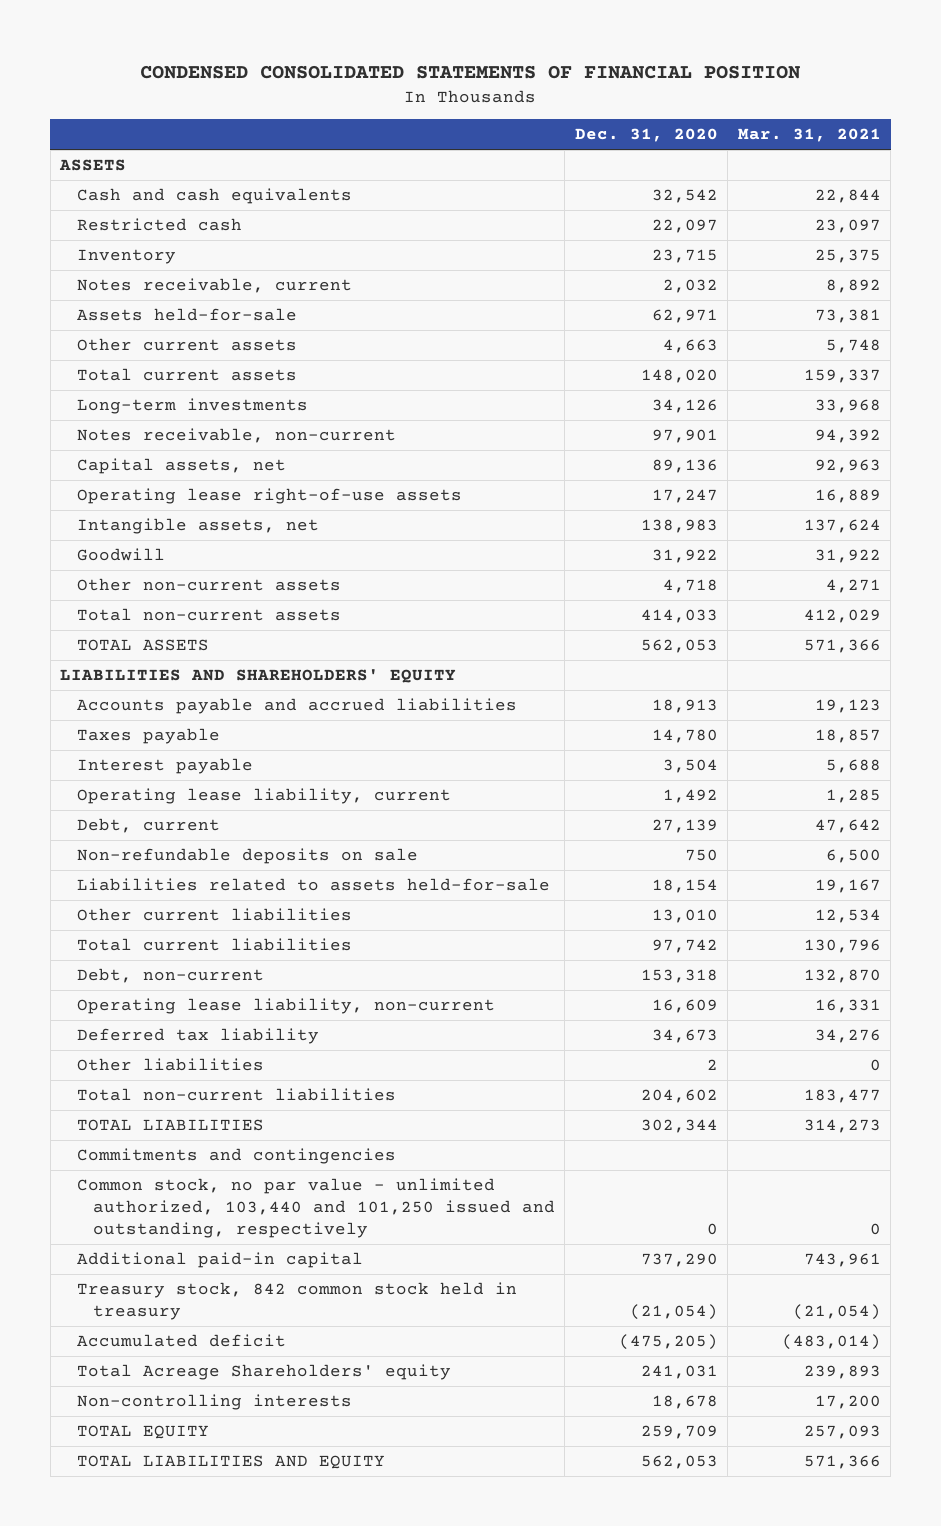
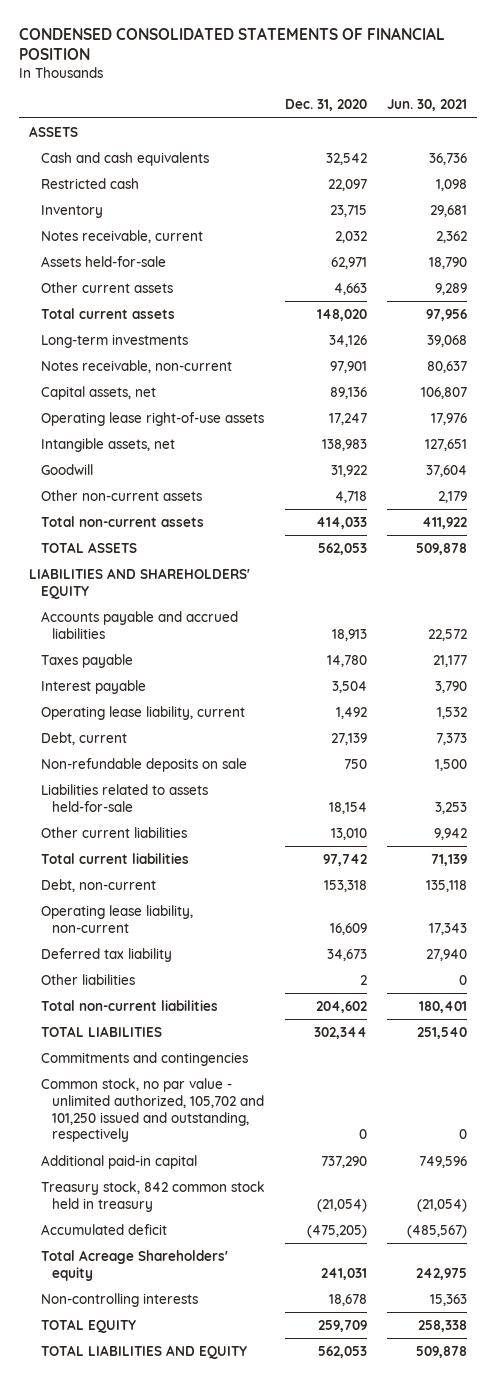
- | Dec. 31, 2020 | Mar. 31, 2021
+ | Dec. 31, 2020 | Jun. 30, 2021
- Common stock, no par value - unlimited authorized, 103,440 and 101,250 issued and outstanding, respectively | 0 | 0
+ Common stock, no par value - unlimited authorized, 105,702 and 101,250 issued and outstanding, respectively | 0 | 0

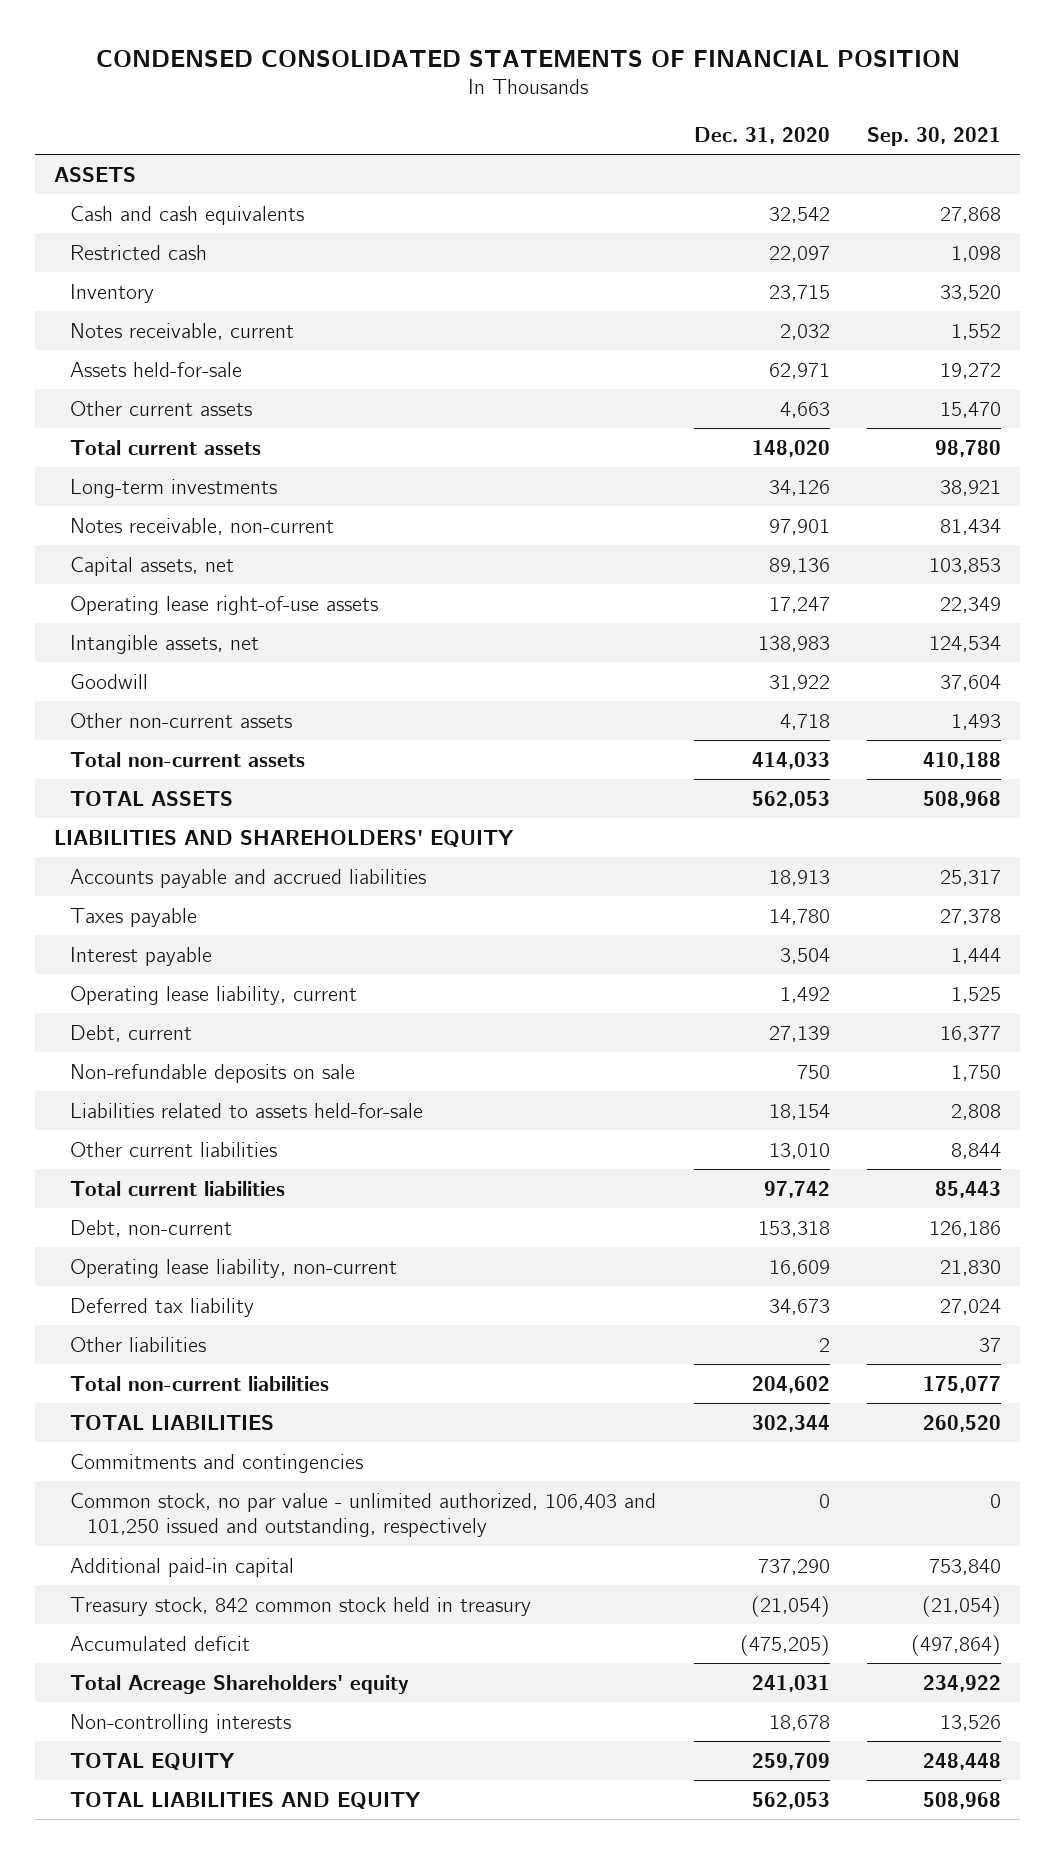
- | Dec. 31, 2020 | Jun. 30, 2021
+ | Dec. 31, 2020 | Sep. 30, 2021
- Common stock, no par value - unlimited authorized, 105,702 and 101,250 issued and outstanding, respectively | 0 | 0
+ Common stock, no par value - unlimited authorized, 106,403 and 101,250 issued and outstanding, respectively | 0 | 0

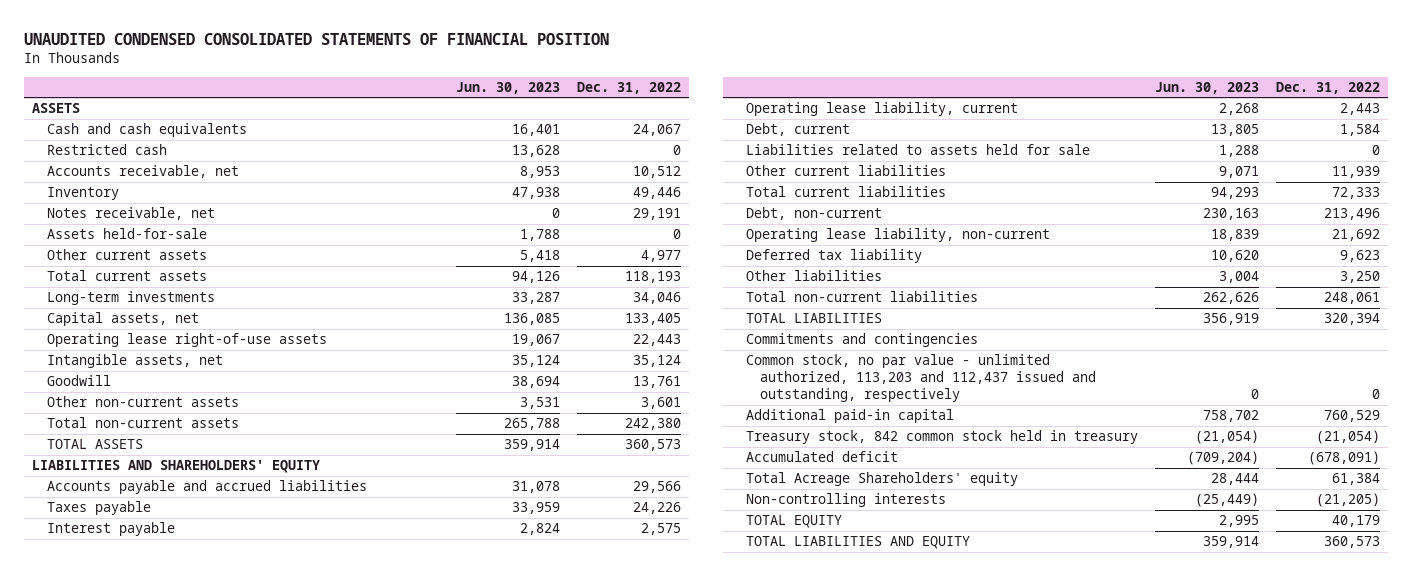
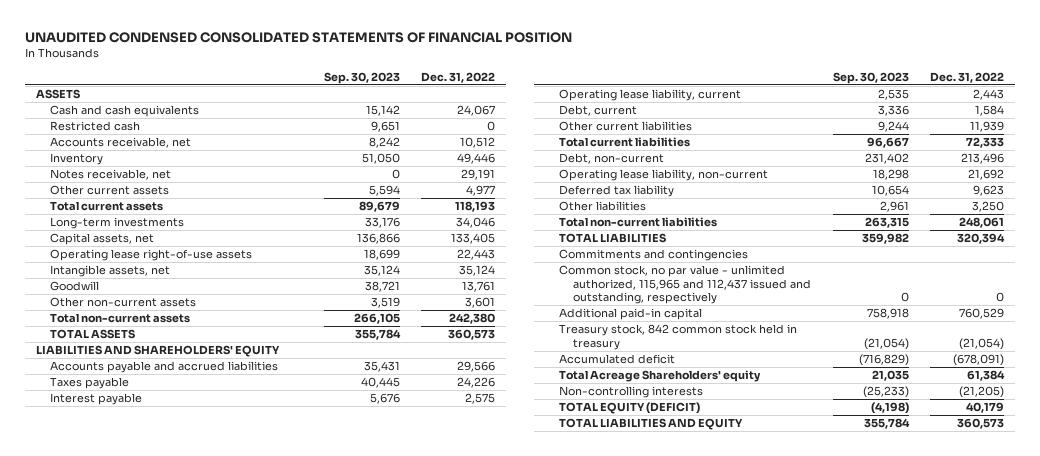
- | Jun. 30, 2023 | Dec. 31, 2022
+ | Sep. 30, 2023 | Dec. 31, 2022
- Assets held-for-sale | 1,788 | 0
- Liabilities related to assets held for sale | 1,288 | 0
- Common stock, no par value - unlimited authorized, 113,203 and 112,437 issued and outstanding, respectively | 0 | 0
+ Common stock, no par value - unlimited authorized, 115,965 and 112,437 issued and outstanding, respectively | 0 | 0
- TOTAL EQUITY | 2,995 | 40,179
+ TOTAL EQUITY (DEFICIT) | (4,198) | 40,179

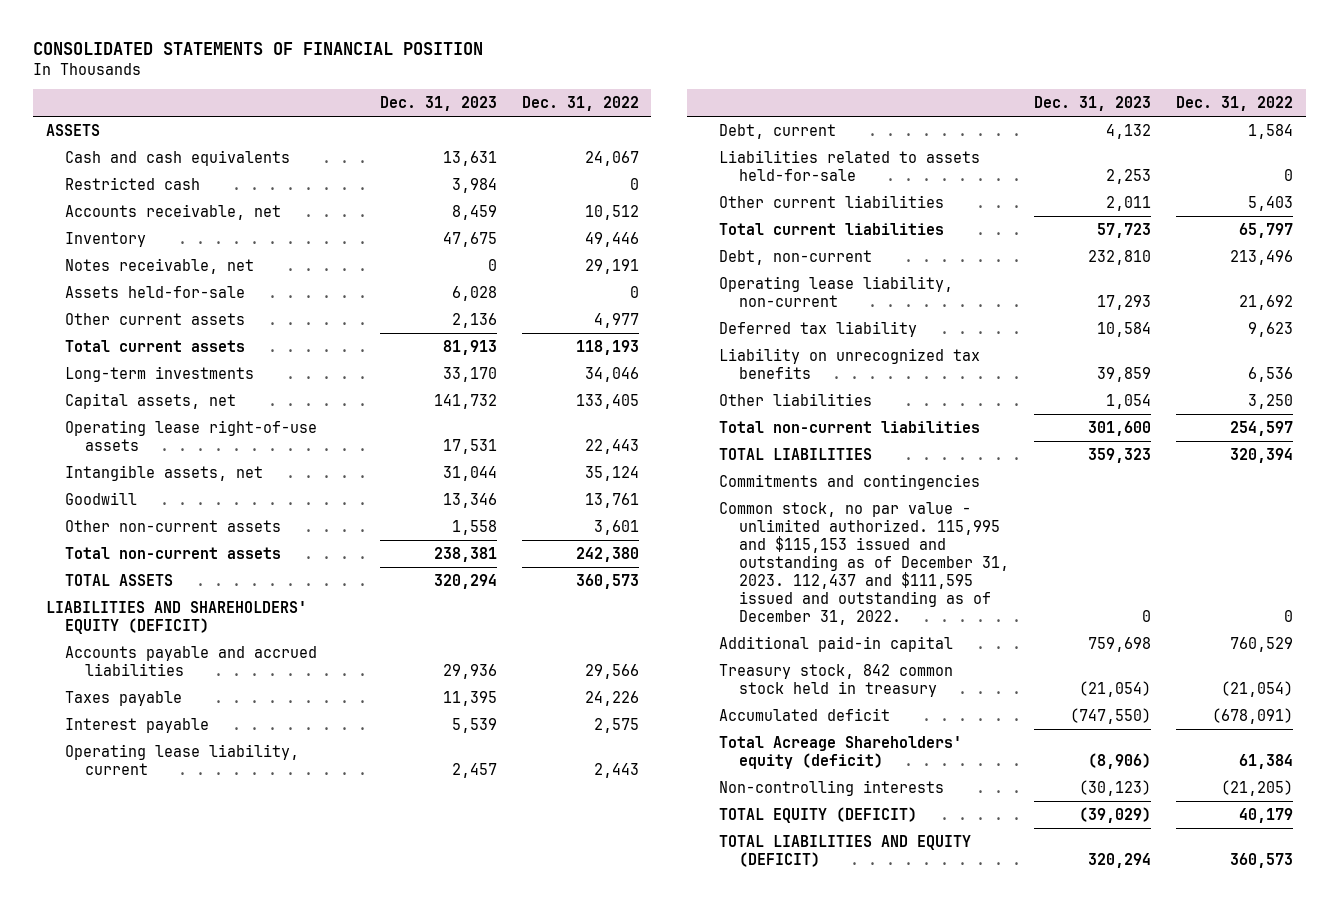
- UNAUDITED CONDENSED CONSOLIDATED STATEMENTS OF FINANCIAL POSITION
+ CONSOLIDATED STATEMENTS OF FINANCIAL POSITION
- | Sep. 30, 2023 | Dec. 31, 2022
+ | Dec. 31, 2023 | Dec. 31, 2022
+ Assets held-for-sale | 6,028 | 0
- LIABILITIES AND SHAREHOLDERS' EQUITY
+ LIABILITIES AND SHAREHOLDERS' EQUITY (DEFICIT)
- Other current liabilities | 9,244 | 11,939
- Total current liabilities | 96,667 | 72,333
+ Liabilities related to assets held-for-sale | 2,253 | 0
+ Other current liabilities | 2,011 | 5,403
+ Total current liabilities | 57,723 | 65,797
+ Liability on unrecognized tax benefits | 39,859 | 6,536
- Total non-current liabilities | 263,315 | 248,061
+ Total non-current liabilities | 301,600 | 254,597
- Common stock, no par value - unlimited authorized, 115,965 and 112,437 issued and outstanding, respectively | 0 | 0
+ Common stock, no par value - unlimited authorized. 115,995 and $115,153 issued and outstanding as of December 31, 2023. 112,437 and $111,595 issued and outstanding as of December 31, 2022. | 0 | 0
- Total Acreage Shareholders' equity | 21,035 | 61,384
+ Total Acreage Shareholders' equity (deficit) | (8,906) | 61,384
- TOTAL LIABILITIES AND EQUITY | 355,784 | 360,573
+ TOTAL LIABILITIES AND EQUITY (DEFICIT) | 320,294 | 360,573

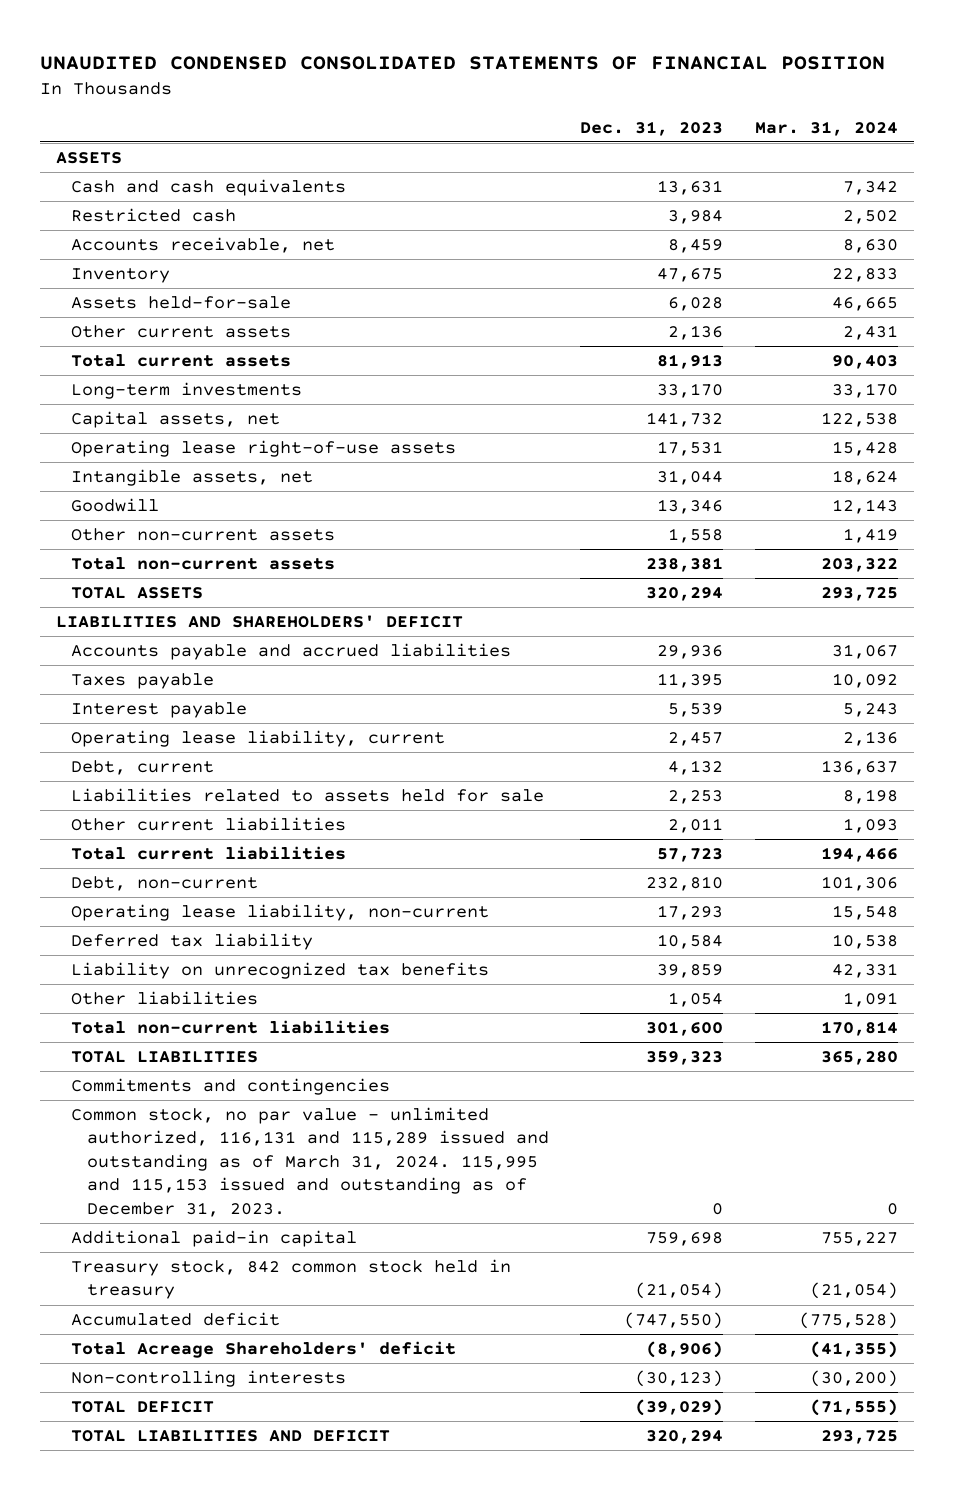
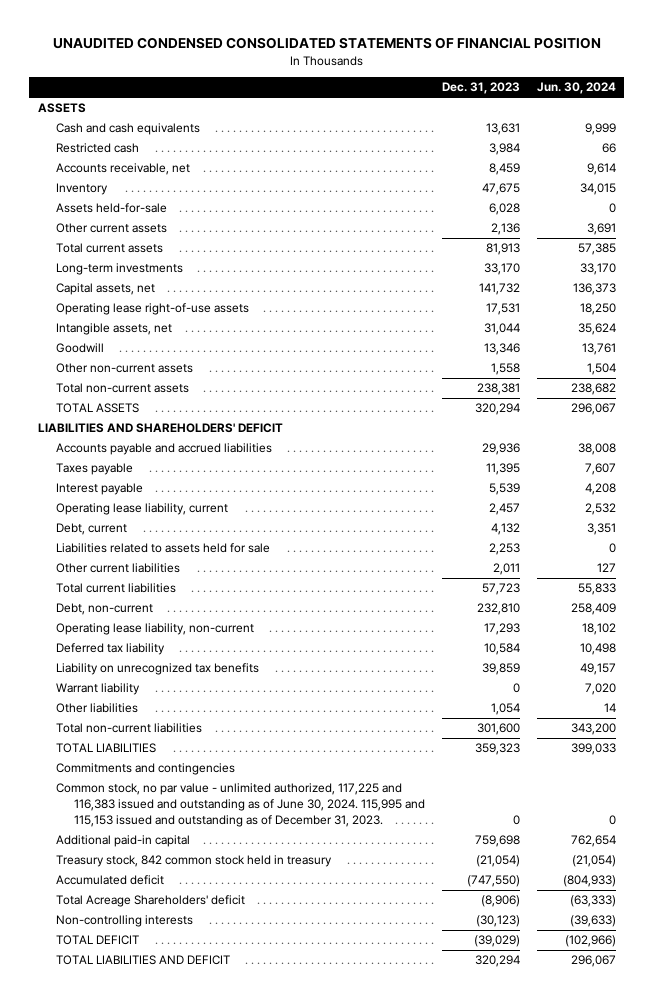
- | Dec. 31, 2023 | Mar. 31, 2024
+ | Dec. 31, 2023 | Jun. 30, 2024
+ Warrant liability | 0 | 7,020
- Common stock, no par value - unlimited authorized, 116,131 and 115,289 issued and outstanding as of March 31, 2024. 115,995 and 115,153 issued and outstanding as of December 31, 2023. | 0 | 0
+ Common stock, no par value - unlimited authorized, 117,225 and 116,383 issued and outstanding as of June 30, 2024. 115,995 and 115,153 issued and outstanding as of December 31, 2023. | 0 | 0

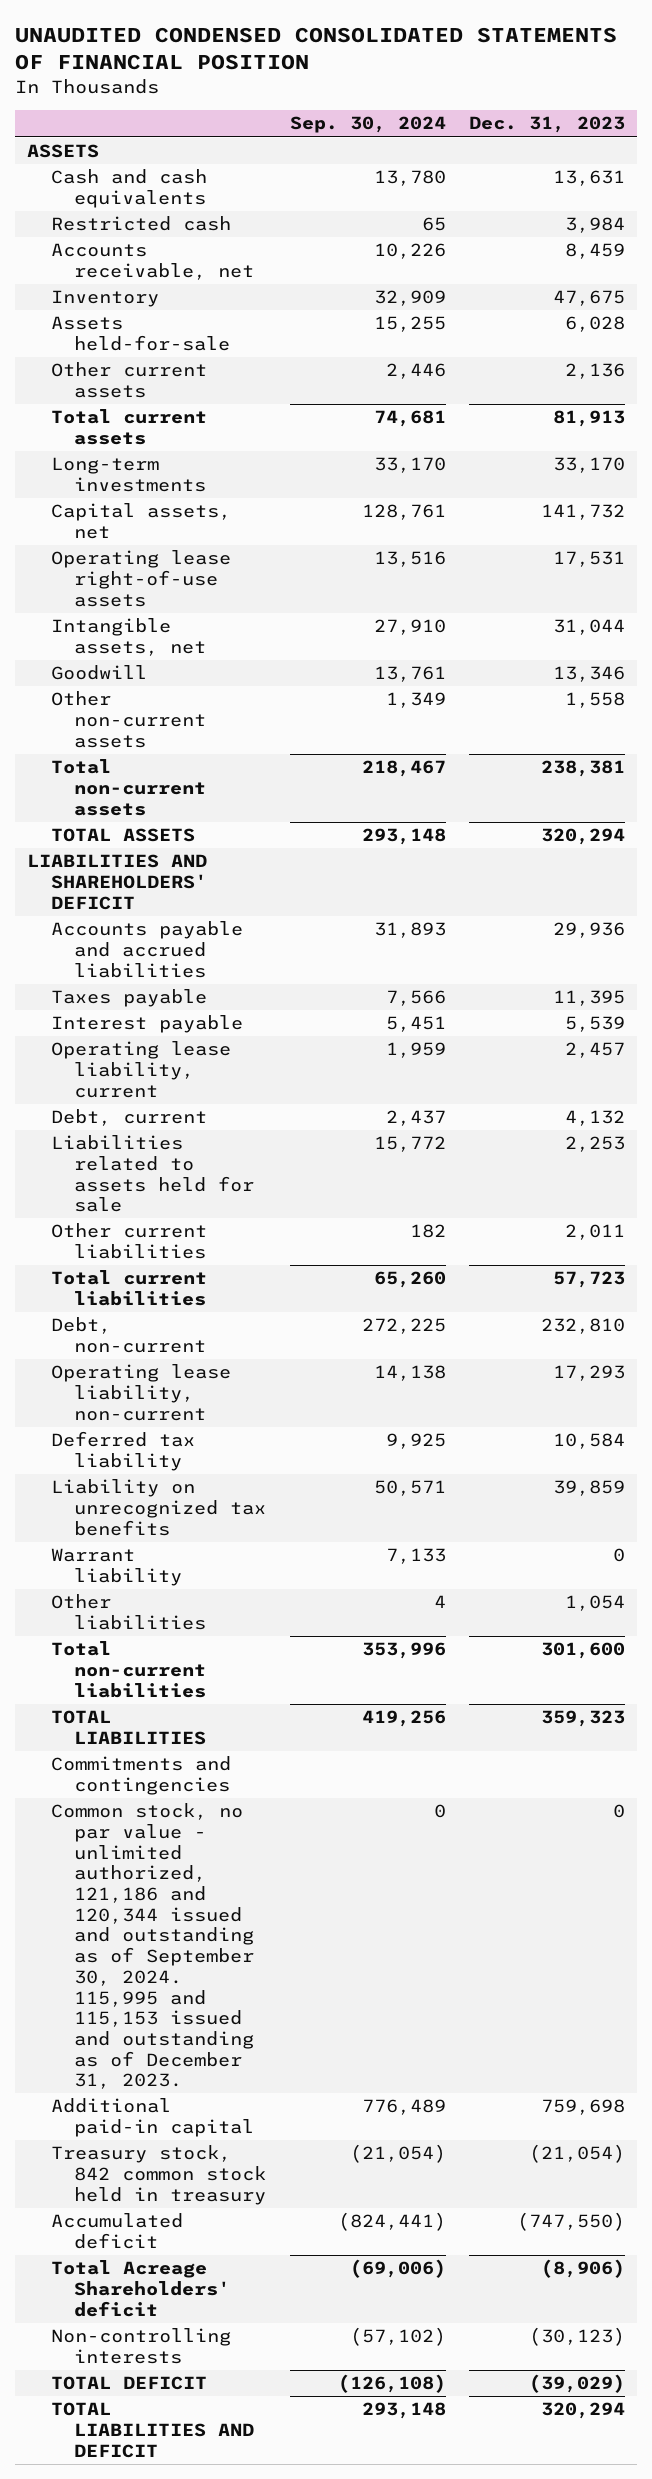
- | Dec. 31, 2023 | Jun. 30, 2024
+ | Sep. 30, 2024 | Dec. 31, 2023
- Common stock, no par value - unlimited authorized, 117,225 and 116,383 issued and outstanding as of June 30, 2024. 115,995 and 115,153 issued and outstanding as of December 31, 2023. | 0 | 0
+ Common stock, no par value - unlimited authorized, 121,186 and 120,344 issued and outstanding as of September 30, 2024. 115,995 and 115,153 issued and outstanding as of December 31, 2023. | 0 | 0

